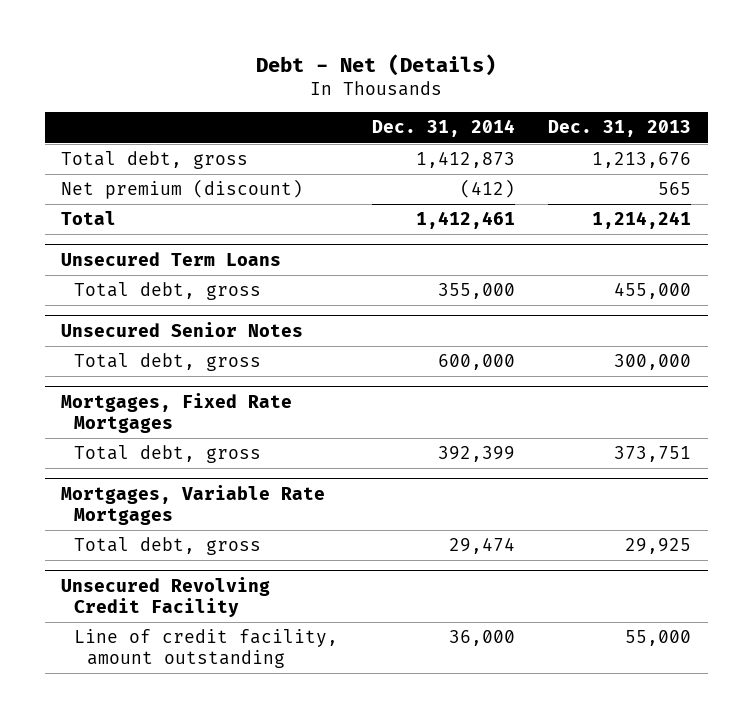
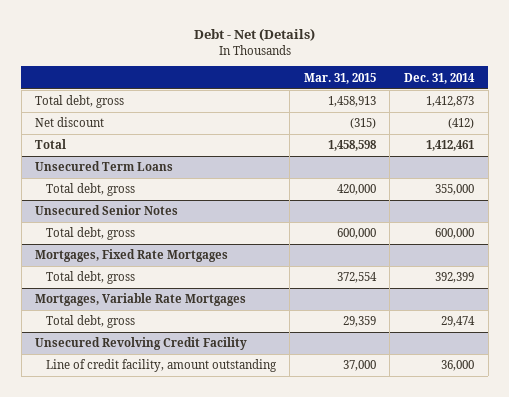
- | Dec. 31, 2014 | Dec. 31, 2013
+ | Mar. 31, 2015 | Dec. 31, 2014
- Net premium (discount) | (412) | 565
+ Net discount | (315) | (412)

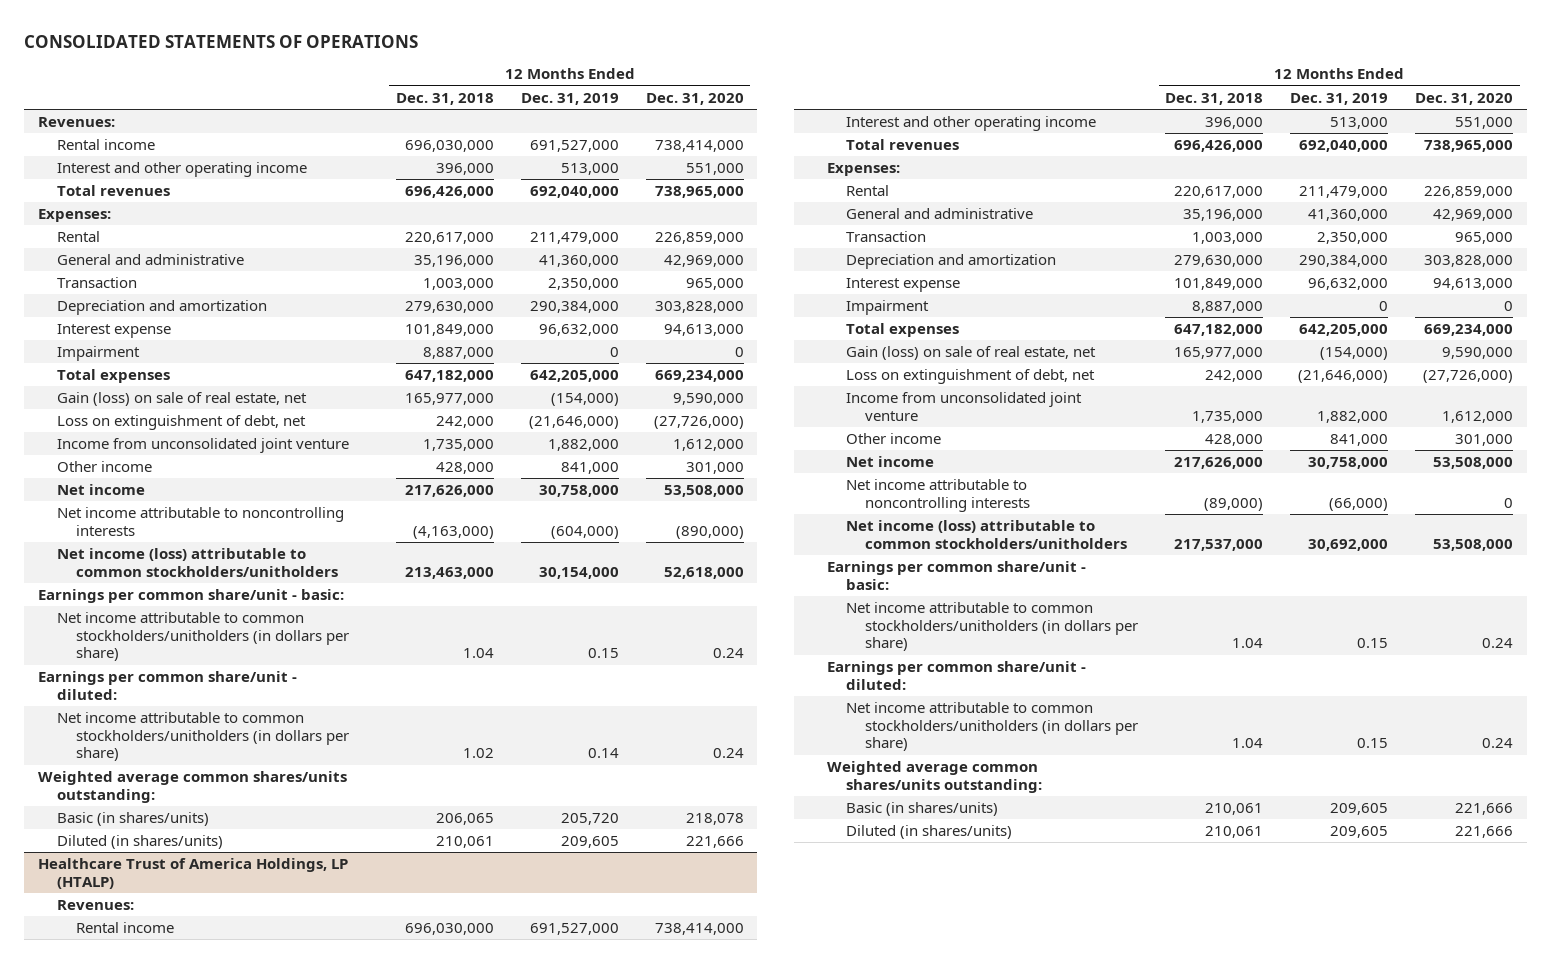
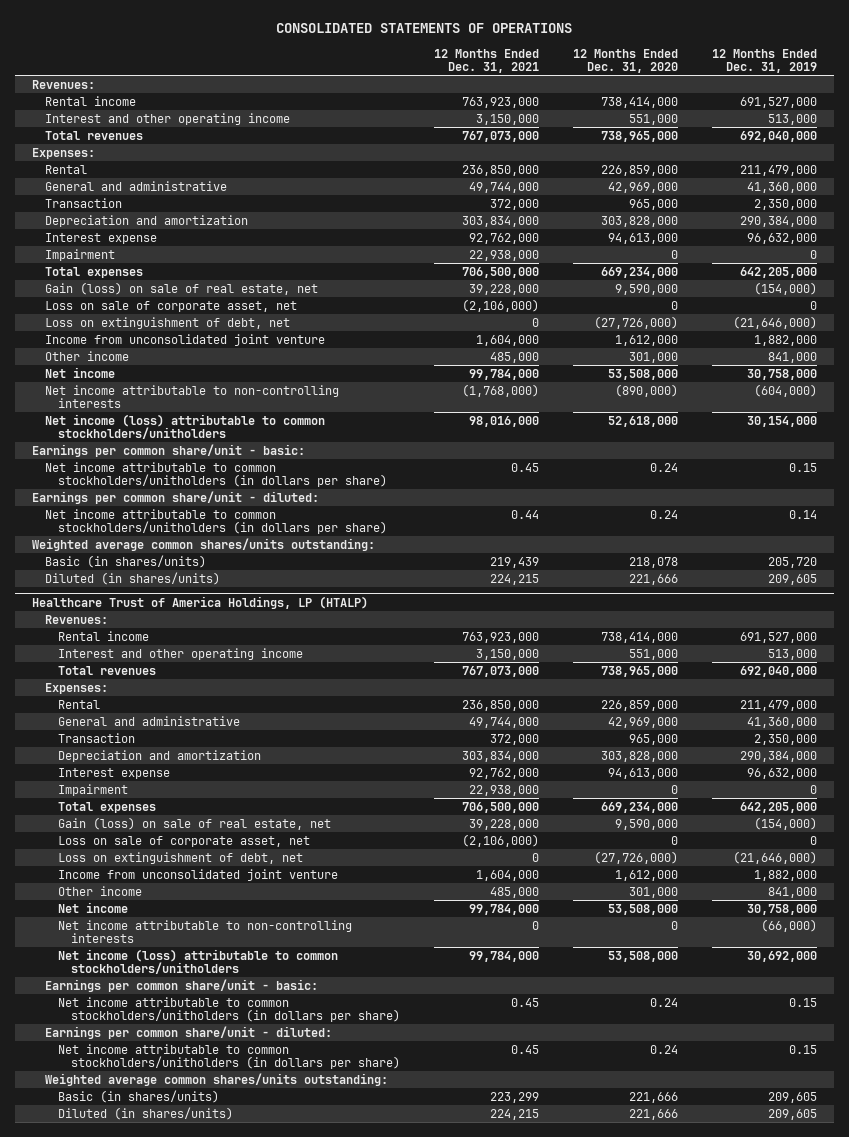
- | 12 Months Ended Dec. 31, 2018 | 12 Months Ended Dec. 31, 2019 | 12 Months Ended Dec. 31, 2020
+ | 12 Months Ended Dec. 31, 2021 | 12 Months Ended Dec. 31, 2020 | 12 Months Ended Dec. 31, 2019
+ Loss on sale of corporate asset, net | (2,106,000) | 0 | 0
- Net income attributable to noncontrolling interests | (4,163,000) | (604,000) | (890,000)
+ Net income attributable to non-controlling interests | (1,768,000) | (890,000) | (604,000)
@ Healthcare Trust of America Holdings, LP (HTALP)
+ Loss on sale of corporate asset, net | (2,106,000) | 0 | 0
- Net income attributable to noncontrolling interests | (89,000) | (66,000) | 0
+ Net income attributable to non-controlling interests | 0 | 0 | (66,000)

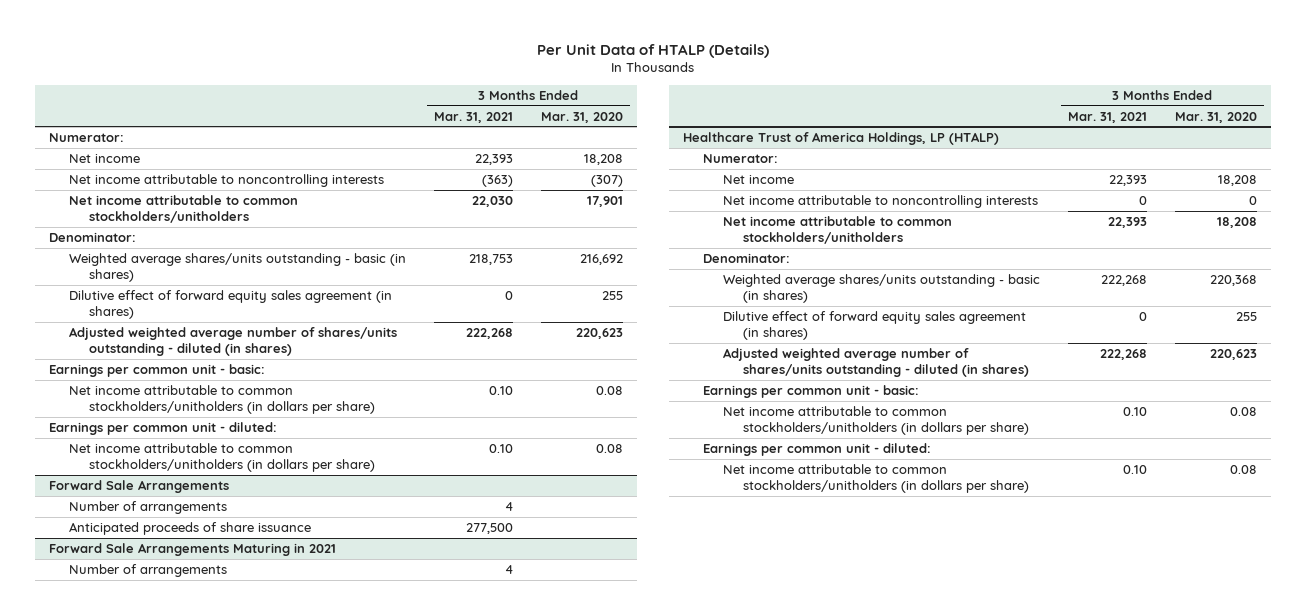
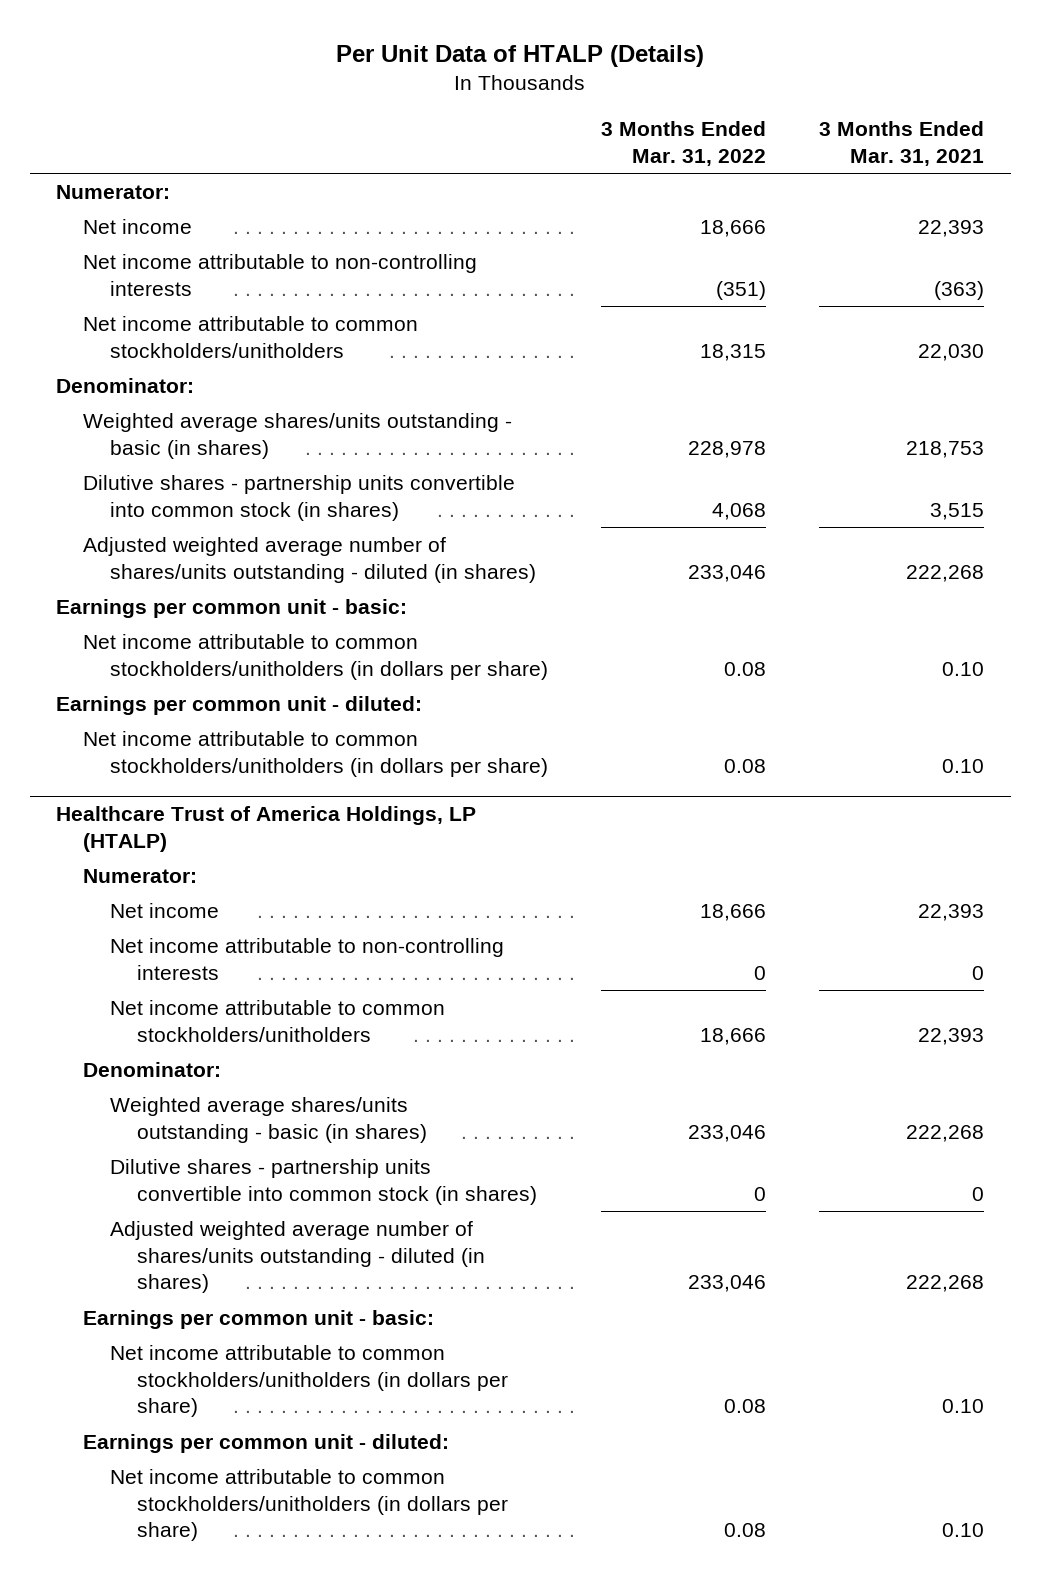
- | 3 Months Ended Mar. 31, 2021 | 3 Months Ended Mar. 31, 2020
+ | 3 Months Ended Mar. 31, 2022 | 3 Months Ended Mar. 31, 2021
- Net income attributable to noncontrolling interests | (363) | (307)
+ Net income attributable to non-controlling interests | (351) | (363)
- Dilutive effect of forward equity sales agreement (in shares) | 0 | 255
+ Dilutive shares - partnership units convertible into common stock (in shares) | 4,068 | 3,515
- Forward Sale Arrangements
- Number of arrangements | 4 |
- Anticipated proceeds of share issuance | 277,500 |
- Forward Sale Arrangements Maturing in 2021
- Number of arrangements | 4 |
@ Healthcare Trust of America Holdings, LP (HTALP)
- Net income attributable to noncontrolling interests | 0 | 0
+ Net income attributable to non-controlling interests | 0 | 0
- Dilutive effect of forward equity sales agreement (in shares) | 0 | 255
+ Dilutive shares - partnership units convertible into common stock (in shares) | 0 | 0

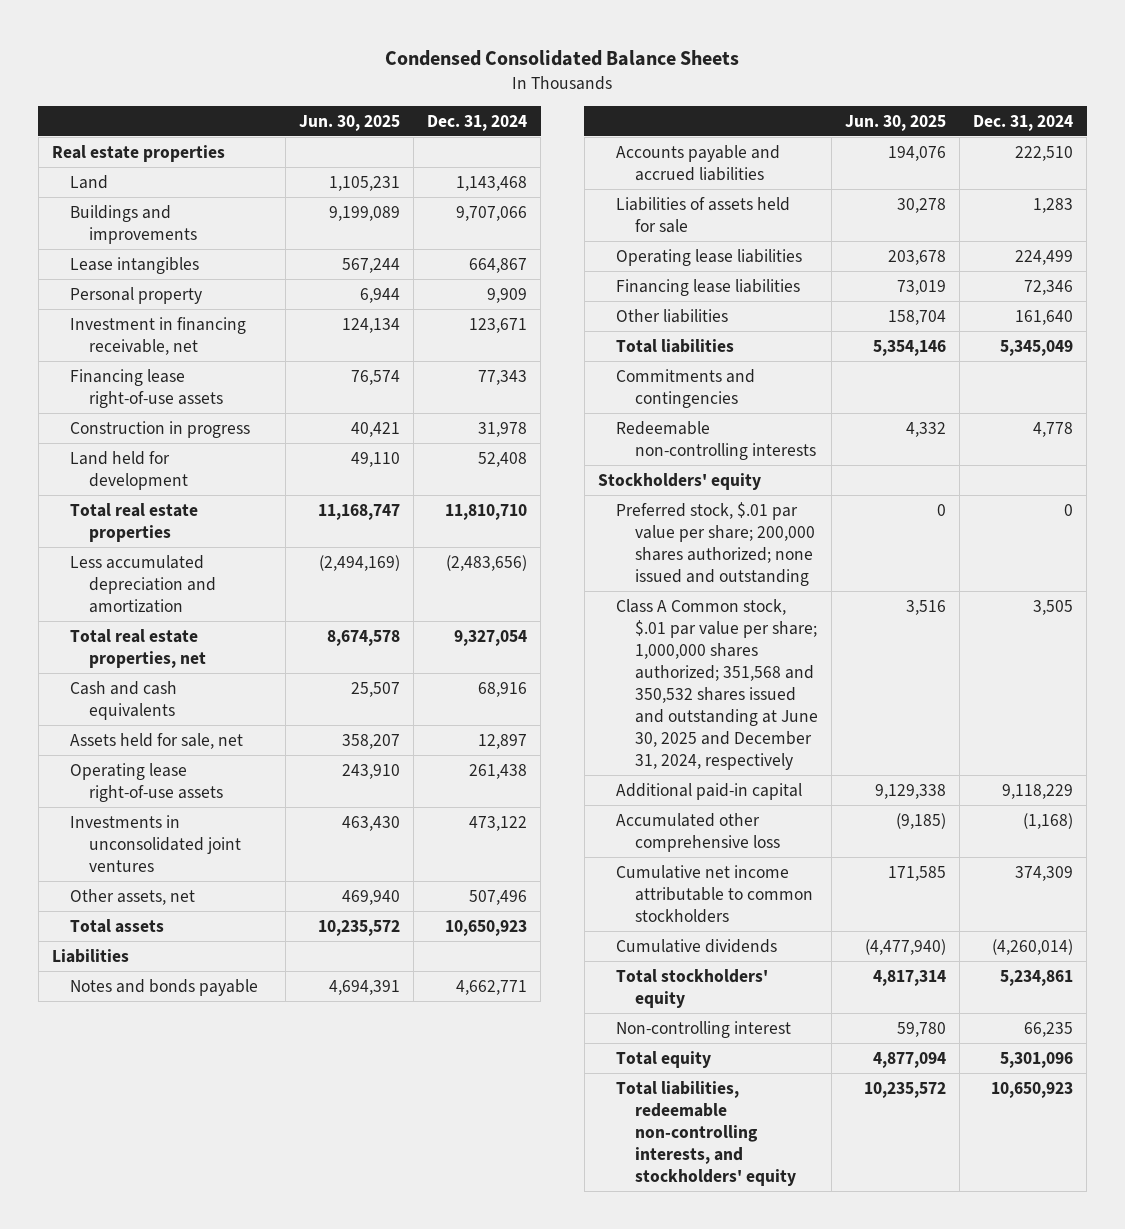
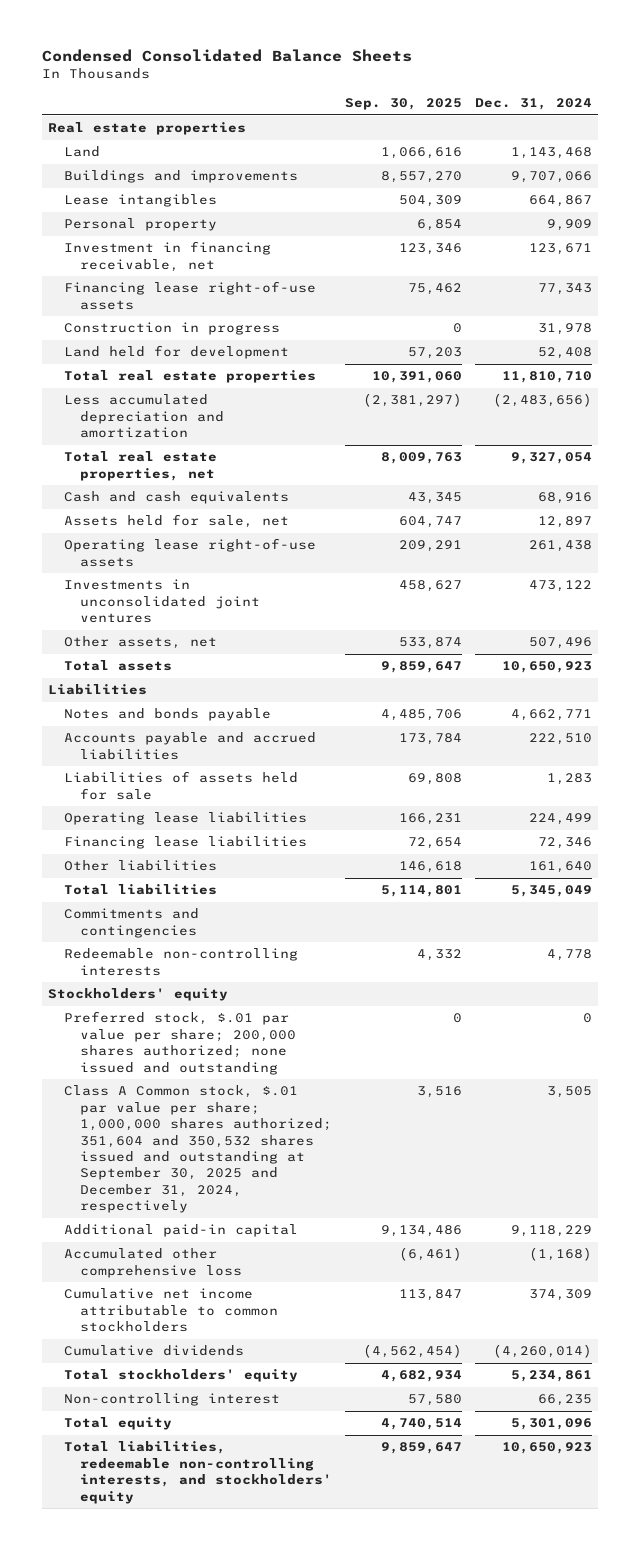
- | Jun. 30, 2025 | Dec. 31, 2024
+ | Sep. 30, 2025 | Dec. 31, 2024
- Class A Common stock, $.01 par value per share; 1,000,000 shares authorized; 351,568 and 350,532 shares issued and outstanding at June 30, 2025 and December 31, 2024, respectively | 3,516 | 3,505
+ Class A Common stock, $.01 par value per share; 1,000,000 shares authorized; 351,604 and 350,532 shares issued and outstanding at September 30, 2025 and December 31, 2024, respectively | 3,516 | 3,505

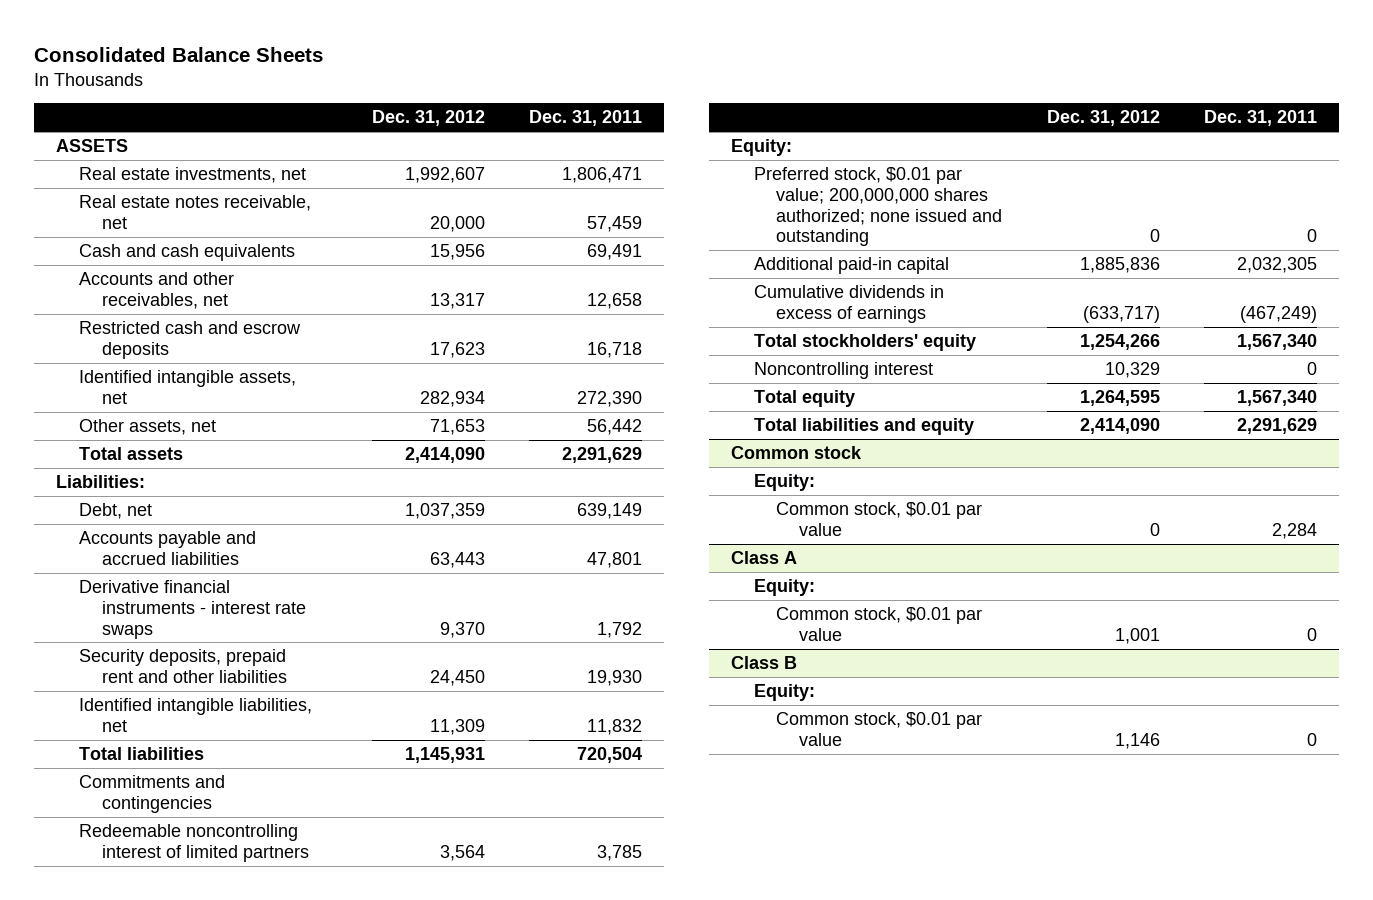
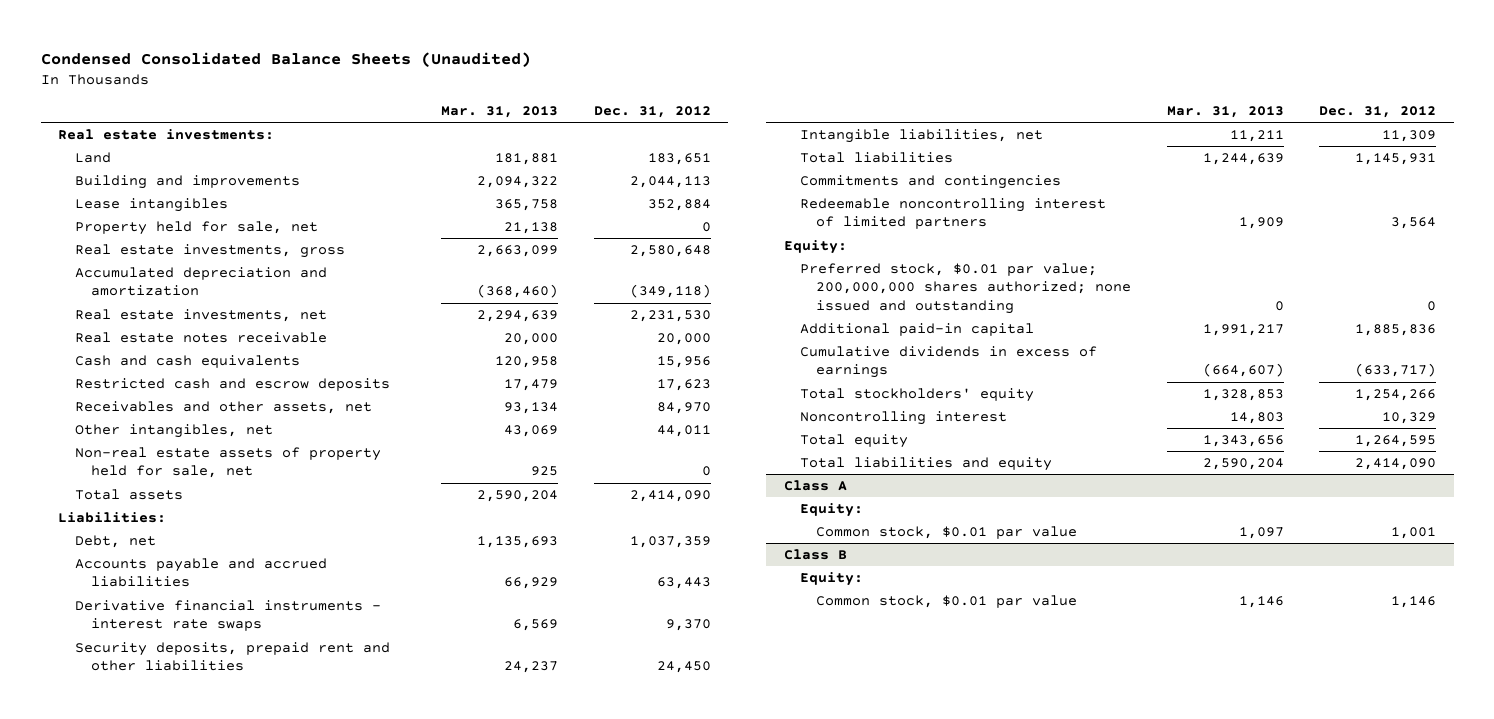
- Consolidated Balance Sheets
+ Condensed Consolidated Balance Sheets (Unaudited)
- | Dec. 31, 2012 | Dec. 31, 2011
+ | Mar. 31, 2013 | Dec. 31, 2012
- ASSETS
- Real estate investments, net | 1,992,607 | 1,806,471
- Real estate notes receivable, net | 20,000 | 57,459
+ Real estate investments:
+ Land | 181,881 | 183,651
+ Building and improvements | 2,094,322 | 2,044,113
+ Lease intangibles | 365,758 | 352,884
+ Property held for sale, net | 21,138 | 0
+ Real estate investments, gross | 2,663,099 | 2,580,648
+ Accumulated depreciation and amortization | (368,460) | (349,118)
+ Real estate investments, net | 2,294,639 | 2,231,530
+ Real estate notes receivable | 20,000 | 20,000
- Accounts and other receivables, net | 13,317 | 12,658
- Identified intangible assets, net | 282,934 | 272,390
- Other assets, net | 71,653 | 56,442
+ Receivables and other assets, net | 93,134 | 84,970
+ Other intangibles, net | 43,069 | 44,011
+ Non-real estate assets of property held for sale, net | 925 | 0
- Identified intangible liabilities, net | 11,309 | 11,832
+ Intangible liabilities, net | 11,211 | 11,309
- Common stock
- Equity:
- Common stock, $0.01 par value | 0 | 2,284

